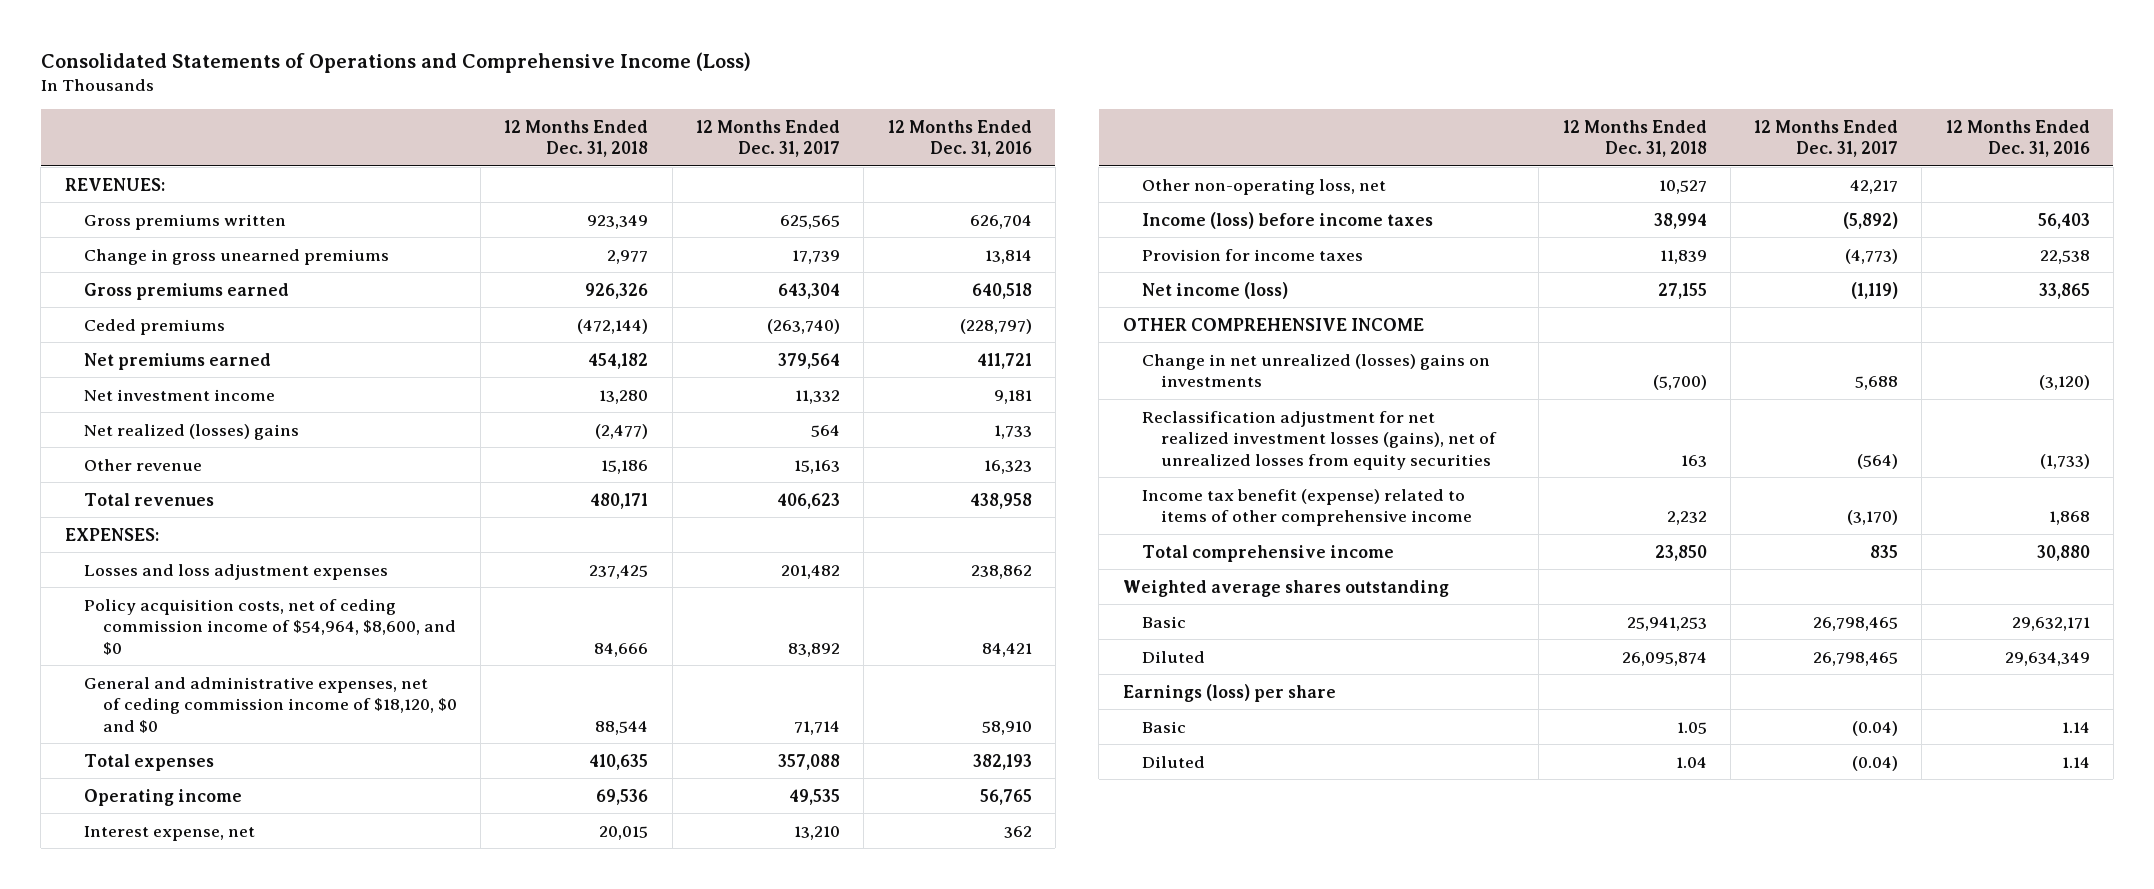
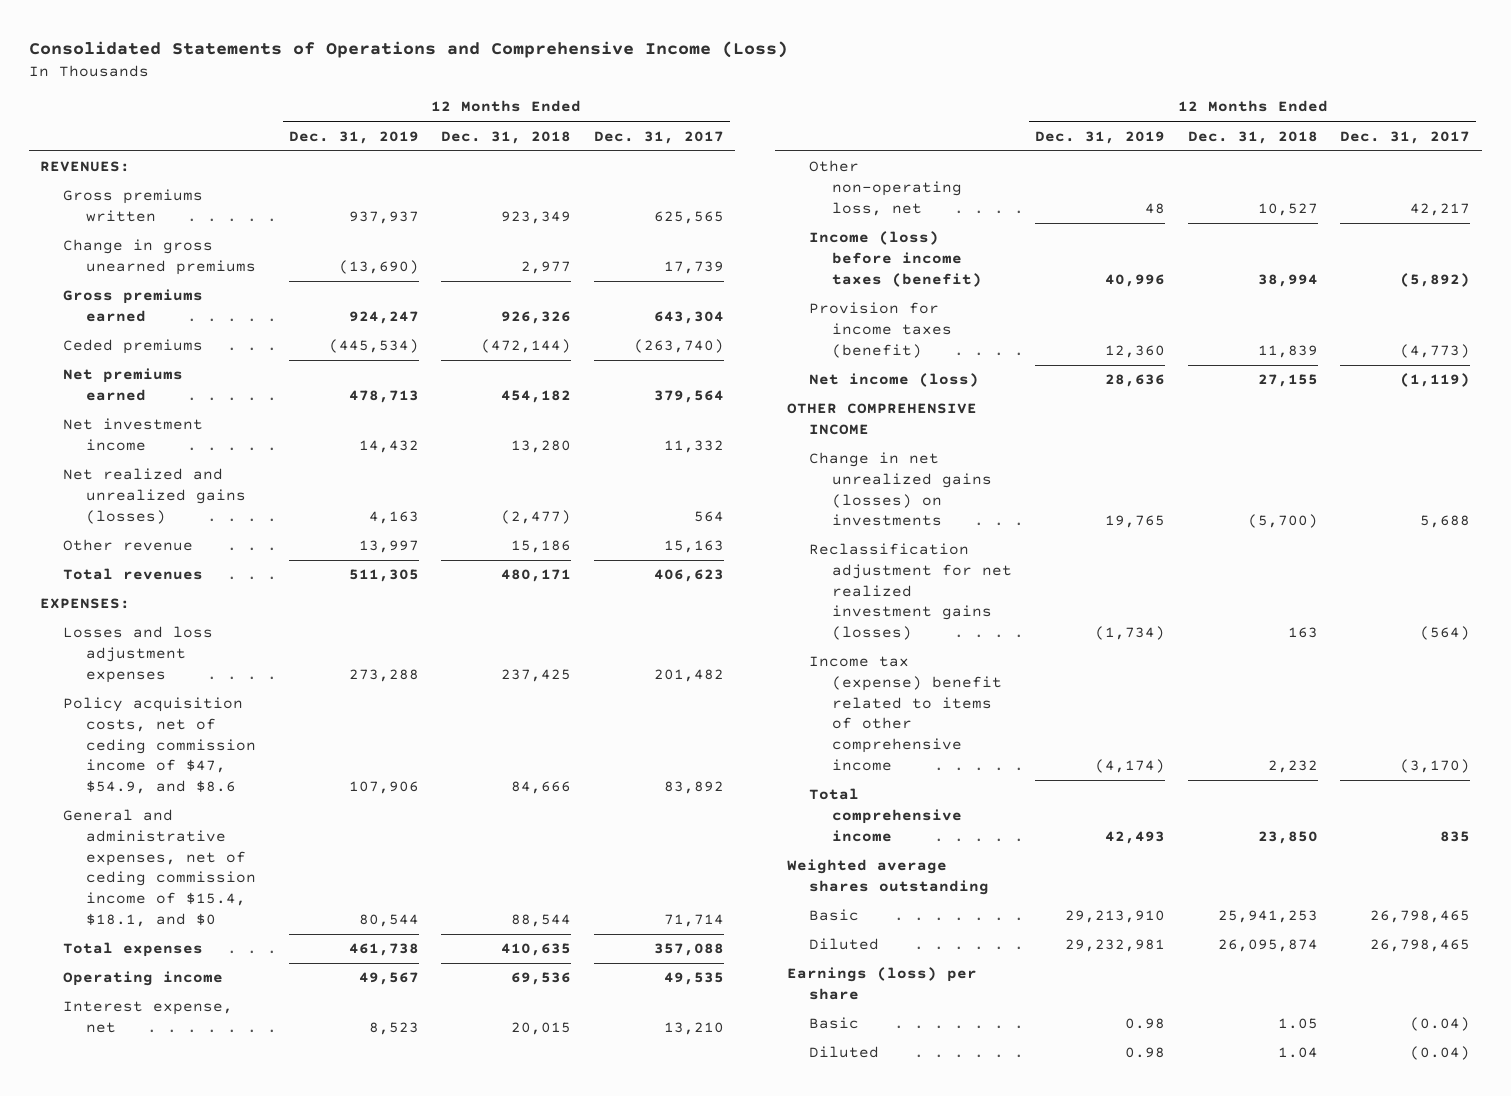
- | 12 Months Ended Dec. 31, 2018 | 12 Months Ended Dec. 31, 2017 | 12 Months Ended Dec. 31, 2016
+ | 12 Months Ended Dec. 31, 2019 | 12 Months Ended Dec. 31, 2018 | 12 Months Ended Dec. 31, 2017
- Net realized (losses) gains | (2,477) | 564 | 1,733
+ Net realized and unrealized gains (losses) | 4,163 | (2,477) | 564
- Policy acquisition costs, net of ceding commission income of $54,964, $8,600, and $0 | 84,666 | 83,892 | 84,421
- General and administrative expenses, net of ceding commission income of $18,120, $0 and $0 | 88,544 | 71,714 | 58,910
+ Policy acquisition costs, net of ceding commission income of $47, $54.9, and $8.6 | 107,906 | 84,666 | 83,892
+ General and administrative expenses, net of ceding commission income of $15.4, $18.1, and $0 | 80,544 | 88,544 | 71,714
- Income (loss) before income taxes | 38,994 | (5,892) | 56,403
- Provision for income taxes | 11,839 | (4,773) | 22,538
+ Income (loss) before income taxes (benefit) | 40,996 | 38,994 | (5,892)
+ Provision for income taxes (benefit) | 12,360 | 11,839 | (4,773)
- Change in net unrealized (losses) gains on investments | (5,700) | 5,688 | (3,120)
- Reclassification adjustment for net realized investment losses (gains), net of unrealized losses from equity securities | 163 | (564) | (1,733)
- Income tax benefit (expense) related to items of other comprehensive income | 2,232 | (3,170) | 1,868
+ Change in net unrealized gains (losses) on investments | 19,765 | (5,700) | 5,688
+ Reclassification adjustment for net realized investment gains (losses) | (1,734) | 163 | (564)
+ Income tax (expense) benefit related to items of other comprehensive income | (4,174) | 2,232 | (3,170)

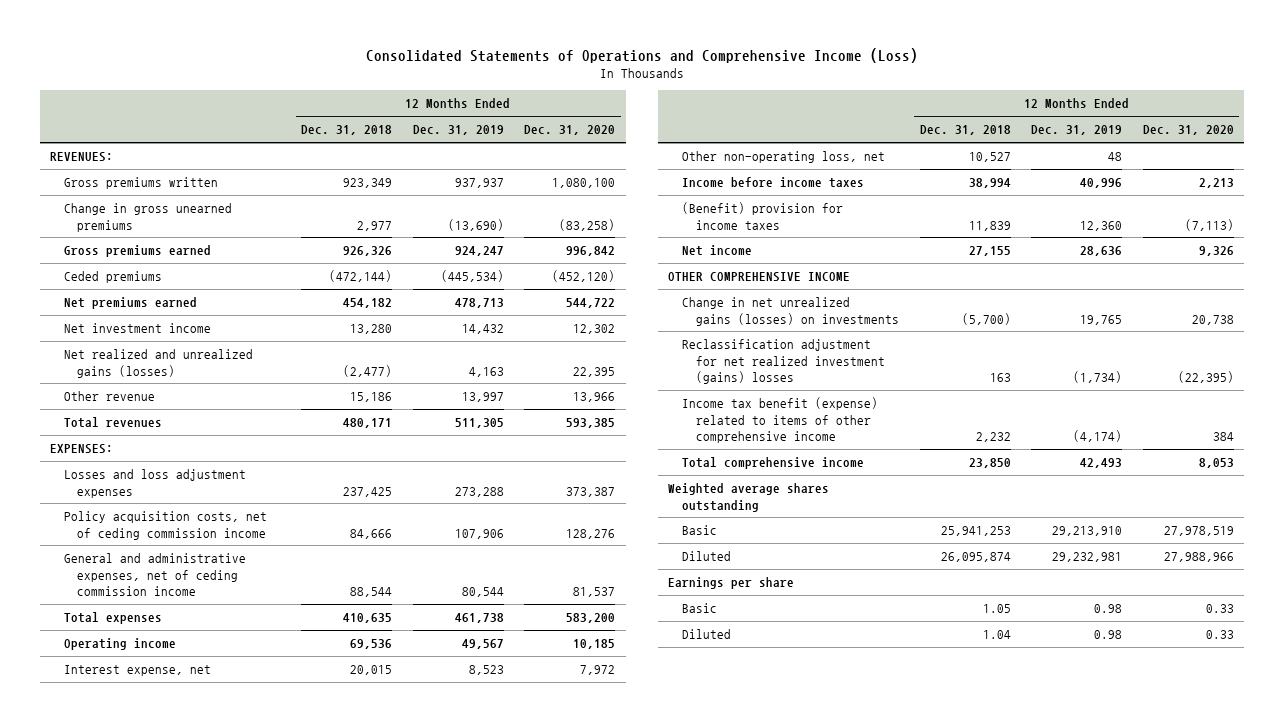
- | 12 Months Ended Dec. 31, 2019 | 12 Months Ended Dec. 31, 2018 | 12 Months Ended Dec. 31, 2017
+ | 12 Months Ended Dec. 31, 2018 | 12 Months Ended Dec. 31, 2019 | 12 Months Ended Dec. 31, 2020
- Policy acquisition costs, net of ceding commission income of $47, $54.9, and $8.6 | 107,906 | 84,666 | 83,892
- General and administrative expenses, net of ceding commission income of $15.4, $18.1, and $0 | 80,544 | 88,544 | 71,714
+ Policy acquisition costs, net of ceding commission income | 84,666 | 107,906 | 128,276
+ General and administrative expenses, net of ceding commission income | 88,544 | 80,544 | 81,537
- Income (loss) before income taxes (benefit) | 40,996 | 38,994 | (5,892)
- Provision for income taxes (benefit) | 12,360 | 11,839 | (4,773)
- Net income (loss) | 28,636 | 27,155 | (1,119)
+ Income before income taxes | 38,994 | 40,996 | 2,213
+ (Benefit) provision for income taxes | 11,839 | 12,360 | (7,113)
+ Net income | 27,155 | 28,636 | 9,326
- Reclassification adjustment for net realized investment gains (losses) | (1,734) | 163 | (564)
- Income tax (expense) benefit related to items of other comprehensive income | (4,174) | 2,232 | (3,170)
+ Reclassification adjustment for net realized investment (gains) losses | 163 | (1,734) | (22,395)
+ Income tax benefit (expense) related to items of other comprehensive income | 2,232 | (4,174) | 384
- Earnings (loss) per share
+ Earnings per share

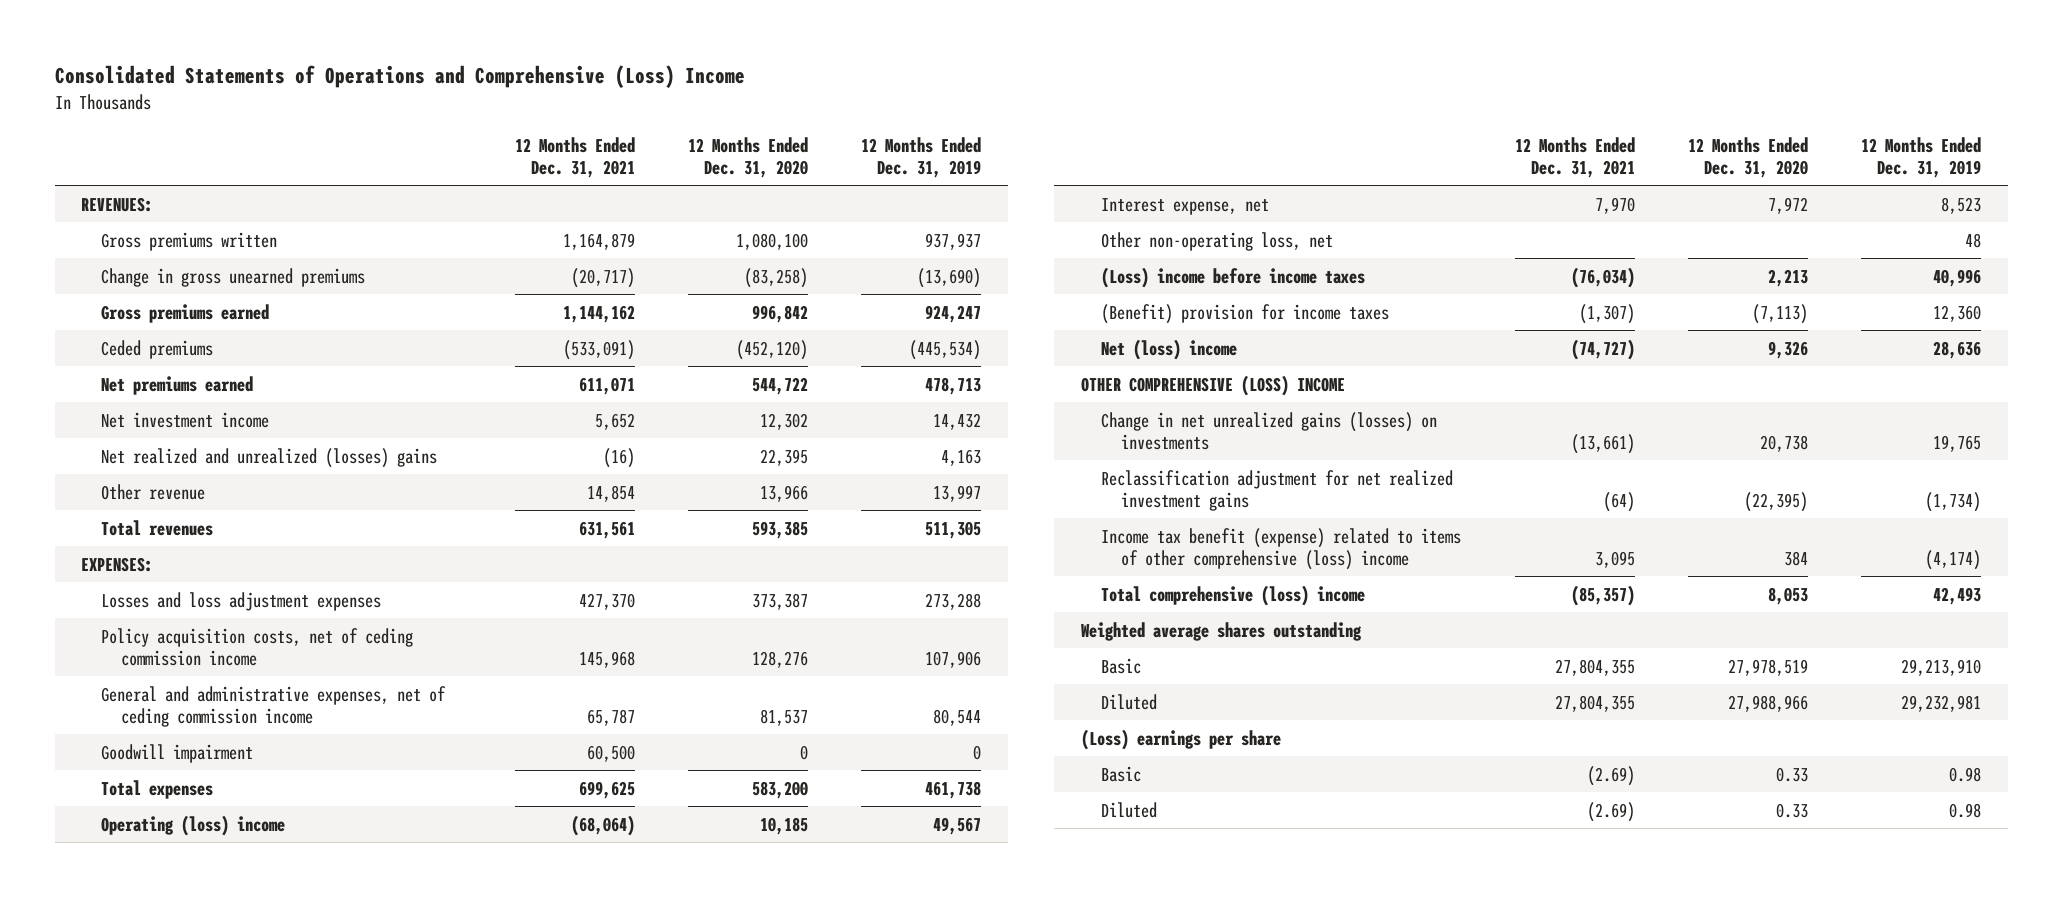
- Consolidated Statements of Operations and Comprehensive Income (Loss)
+ Consolidated Statements of Operations and Comprehensive (Loss) Income
- | 12 Months Ended Dec. 31, 2018 | 12 Months Ended Dec. 31, 2019 | 12 Months Ended Dec. 31, 2020
+ | 12 Months Ended Dec. 31, 2021 | 12 Months Ended Dec. 31, 2020 | 12 Months Ended Dec. 31, 2019
- Net realized and unrealized gains (losses) | (2,477) | 4,163 | 22,395
+ Net realized and unrealized (losses) gains | (16) | 22,395 | 4,163
+ Goodwill impairment | 60,500 | 0 | 0
- Operating income | 69,536 | 49,567 | 10,185
+ Operating (loss) income | (68,064) | 10,185 | 49,567
- Income before income taxes | 38,994 | 40,996 | 2,213
+ (Loss) income before income taxes | (76,034) | 2,213 | 40,996
- Net income | 27,155 | 28,636 | 9,326
- OTHER COMPREHENSIVE INCOME
+ Net (loss) income | (74,727) | 9,326 | 28,636
+ OTHER COMPREHENSIVE (LOSS) INCOME
- Reclassification adjustment for net realized investment (gains) losses | 163 | (1,734) | (22,395)
- Income tax benefit (expense) related to items of other comprehensive income | 2,232 | (4,174) | 384
- Total comprehensive income | 23,850 | 42,493 | 8,053
+ Reclassification adjustment for net realized investment gains | (64) | (22,395) | (1,734)
+ Income tax benefit (expense) related to items of other comprehensive (loss) income | 3,095 | 384 | (4,174)
+ Total comprehensive (loss) income | (85,357) | 8,053 | 42,493
- Earnings per share
+ (Loss) earnings per share

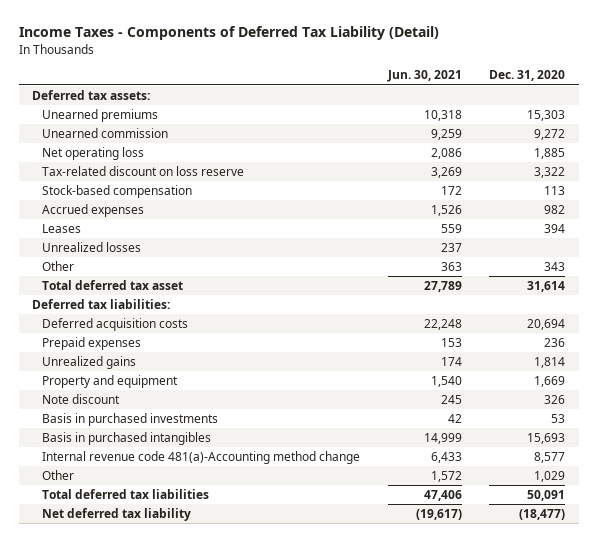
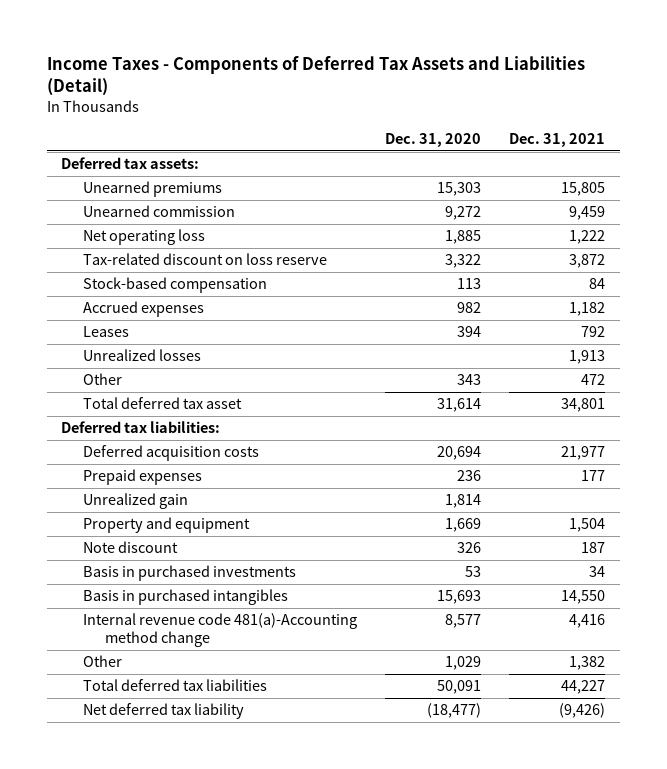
- Income Taxes - Components of Deferred Tax Liability (Detail)
+ Income Taxes - Components of Deferred Tax Assets and Liabilities (Detail)
- | Jun. 30, 2021 | Dec. 31, 2020
+ | Dec. 31, 2020 | Dec. 31, 2021
- Unrealized gains | 174 | 1,814
+ Unrealized gain | 1,814 |

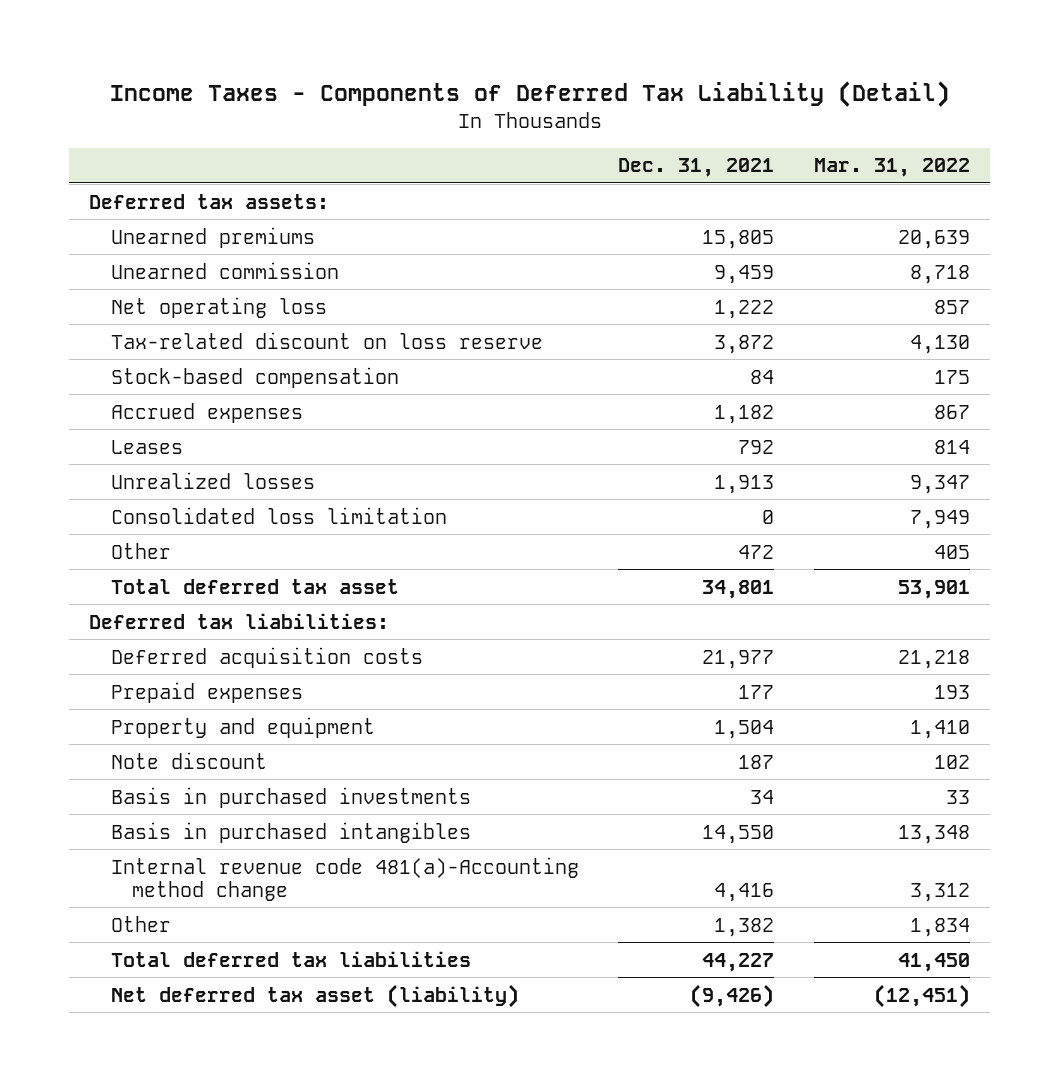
- Income Taxes - Components of Deferred Tax Assets and Liabilities (Detail)
+ Income Taxes - Components of Deferred Tax Liability (Detail)
- | Dec. 31, 2020 | Dec. 31, 2021
+ | Dec. 31, 2021 | Mar. 31, 2022
+ Consolidated loss limitation | 0 | 7,949
- Unrealized gain | 1,814 |
- Net deferred tax liability | (18,477) | (9,426)
+ Net deferred tax asset (liability) | (9,426) | (12,451)

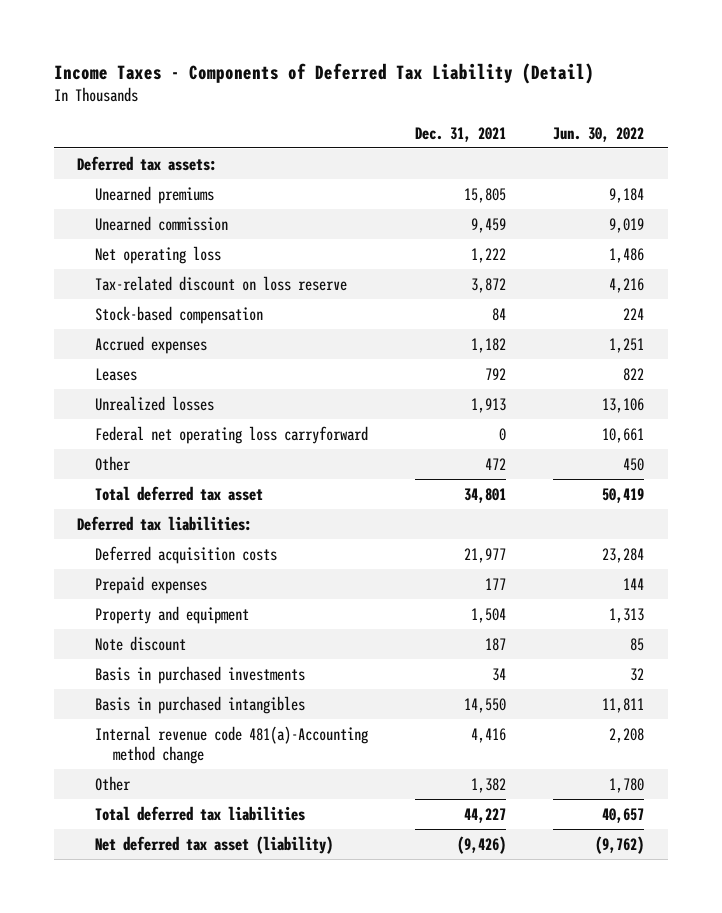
- | Dec. 31, 2021 | Mar. 31, 2022
+ | Dec. 31, 2021 | Jun. 30, 2022
- Consolidated loss limitation | 0 | 7,949
+ Federal net operating loss carryforward | 0 | 10,661

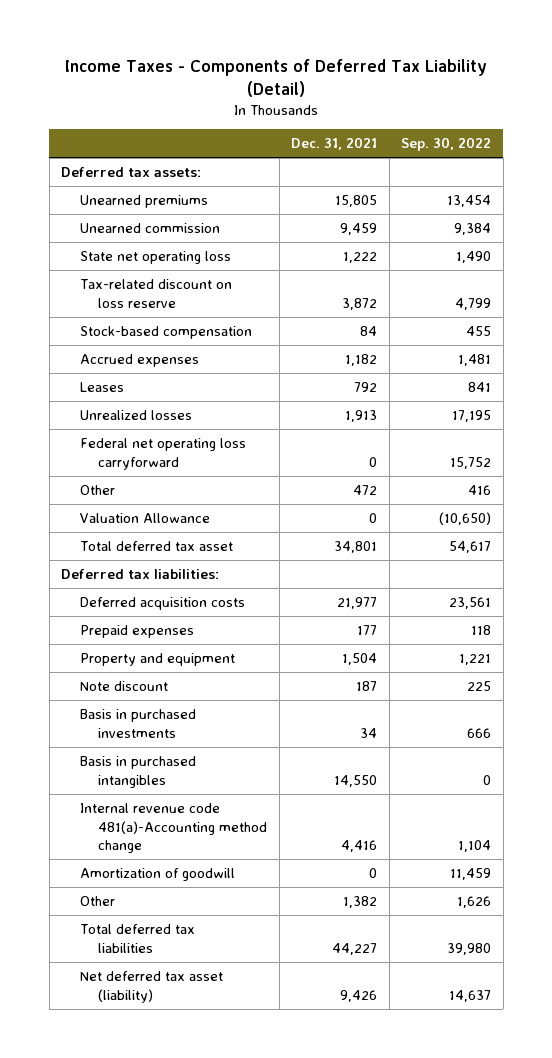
- | Dec. 31, 2021 | Jun. 30, 2022
+ | Dec. 31, 2021 | Sep. 30, 2022
- Net operating loss | 1,222 | 1,486
+ State net operating loss | 1,222 | 1,490
+ Valuation Allowance | 0 | (10,650)
+ Amortization of goodwill | 0 | 11,459
- Net deferred tax asset (liability) | (9,426) | (9,762)
+ Net deferred tax asset (liability) | 9,426 | 14,637

